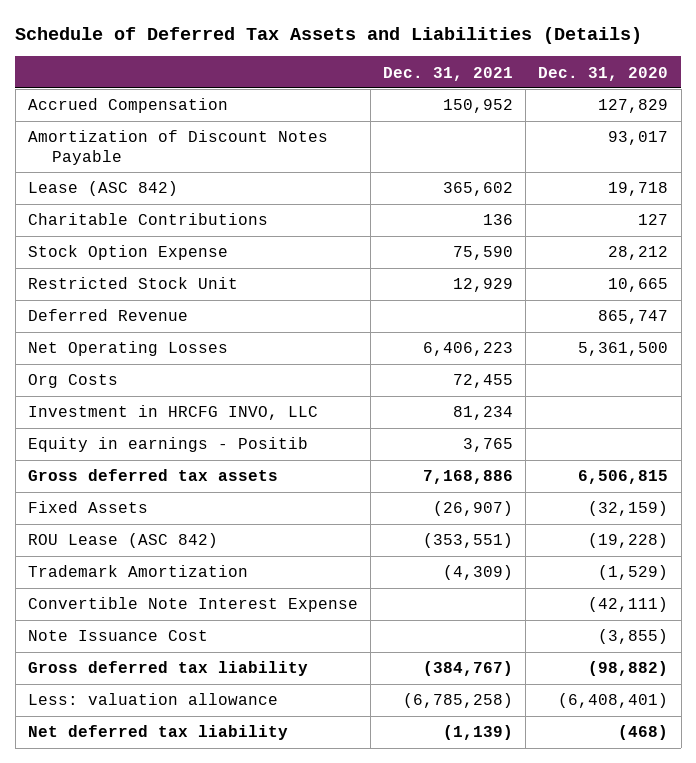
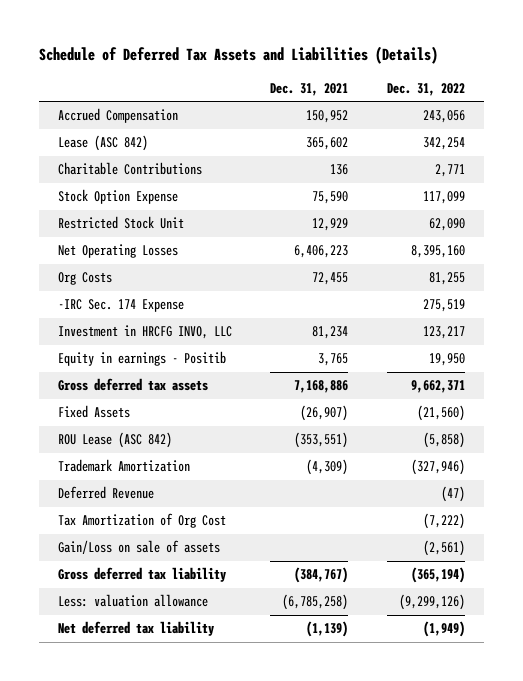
- | Dec. 31, 2021 | Dec. 31, 2020
+ | Dec. 31, 2021 | Dec. 31, 2022
- Amortization of Discount Notes Payable | | 93,017
+ -IRC Sec. 174 Expense | | 275,519
- Convertible Note Interest Expense | | (42,111)
- Note Issuance Cost | | (3,855)
moved down: Deferred Revenue | | (47)
+ Tax Amortization of Org Cost | | (7,222)
+ Gain/Loss on sale of assets | | (2,561)

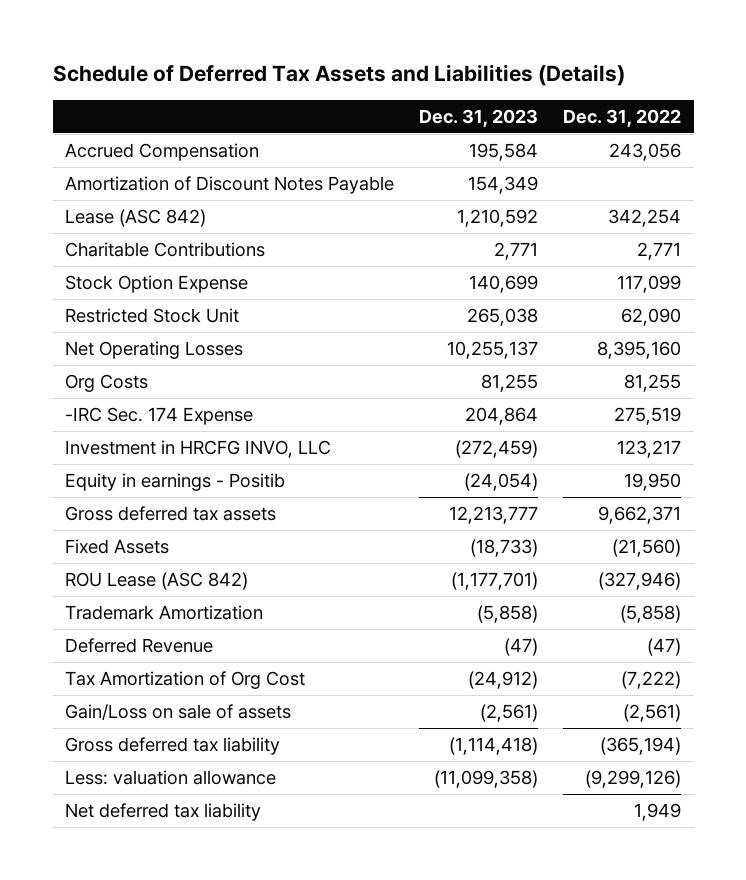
- | Dec. 31, 2021 | Dec. 31, 2022
+ | Dec. 31, 2023 | Dec. 31, 2022
+ Amortization of Discount Notes Payable | 154,349 |
- ROU Lease (ASC 842) | (353,551) | (5,858)
- Trademark Amortization | (4,309) | (327,946)
+ ROU Lease (ASC 842) | (1,177,701) | (327,946)
+ Trademark Amortization | (5,858) | (5,858)
- Net deferred tax liability | (1,139) | (1,949)
+ Net deferred tax liability | | 1,949

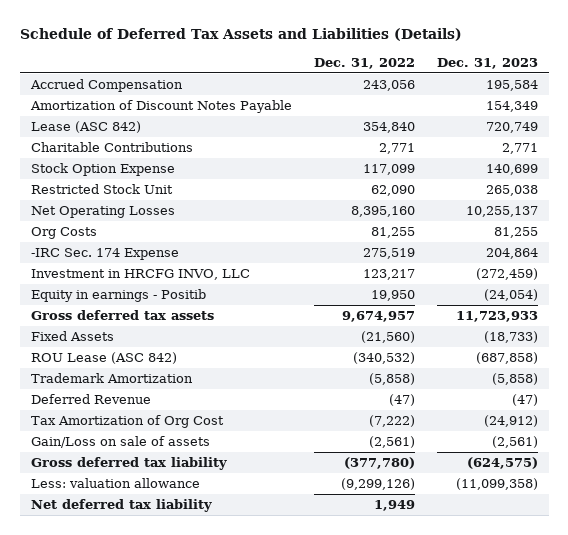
- | Dec. 31, 2023 | Dec. 31, 2022
+ | Dec. 31, 2022 | Dec. 31, 2023
- Lease (ASC 842) | 1,210,592 | 342,254
+ Lease (ASC 842) | 354,840 | 720,749
- Gross deferred tax assets | 12,213,777 | 9,662,371
+ Gross deferred tax assets | 9,674,957 | 11,723,933
- ROU Lease (ASC 842) | (1,177,701) | (327,946)
+ ROU Lease (ASC 842) | (340,532) | (687,858)
- Gross deferred tax liability | (1,114,418) | (365,194)
+ Gross deferred tax liability | (377,780) | (624,575)

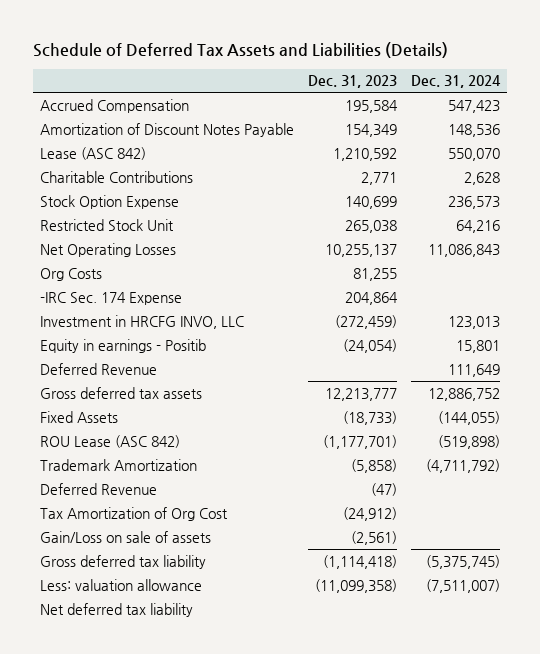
- | Dec. 31, 2022 | Dec. 31, 2023
+ | Dec. 31, 2023 | Dec. 31, 2024
- Lease (ASC 842) | 354,840 | 720,749
+ Lease (ASC 842) | 1,210,592 | 550,070
- Gross deferred tax assets | 9,674,957 | 11,723,933
+ Deferred Revenue | | 111,649
+ Gross deferred tax assets | 12,213,777 | 12,886,752
- ROU Lease (ASC 842) | (340,532) | (687,858)
+ ROU Lease (ASC 842) | (1,177,701) | (519,898)
- Gross deferred tax liability | (377,780) | (624,575)
+ Gross deferred tax liability | (1,114,418) | (5,375,745)

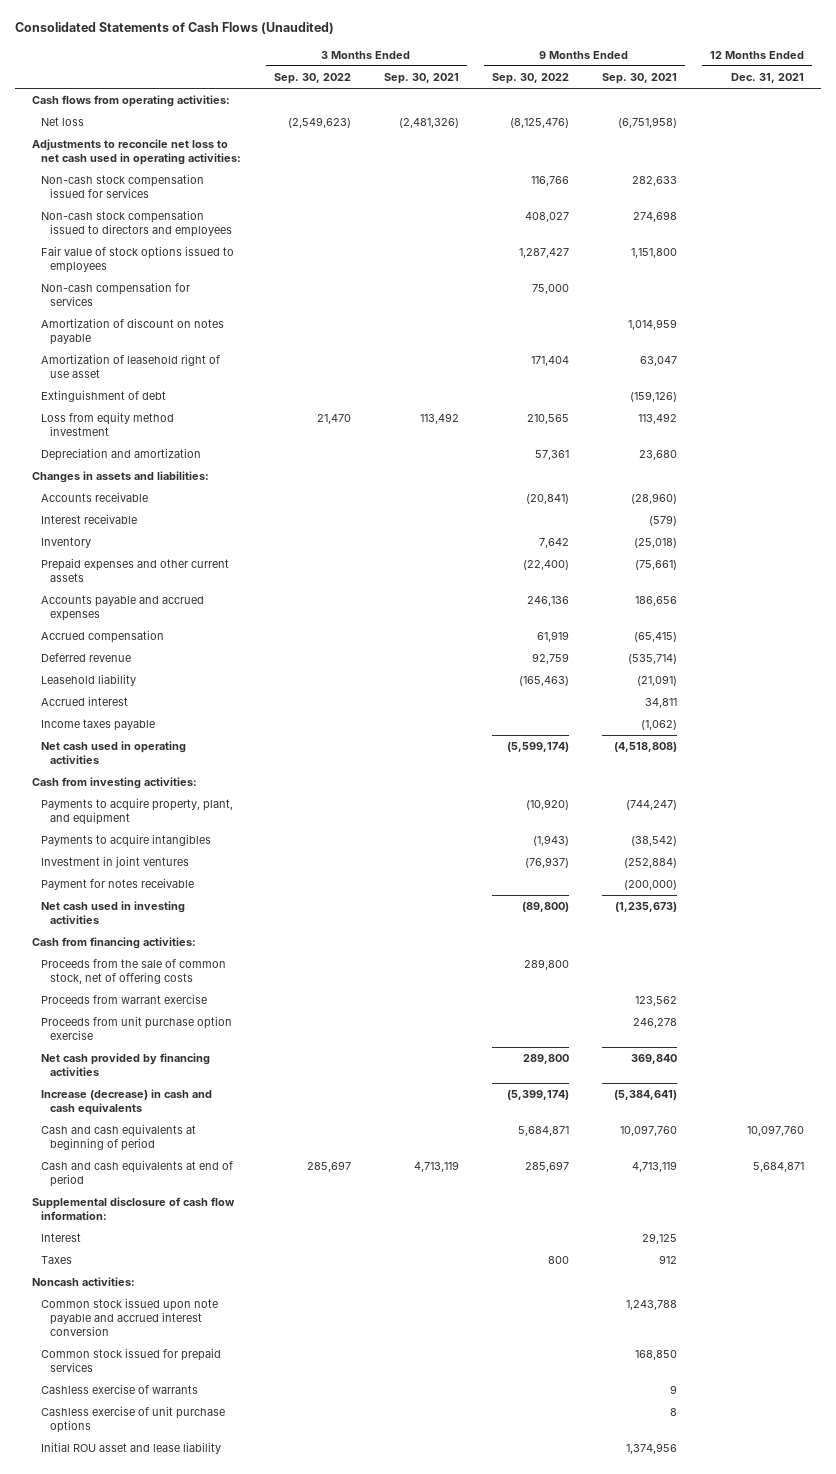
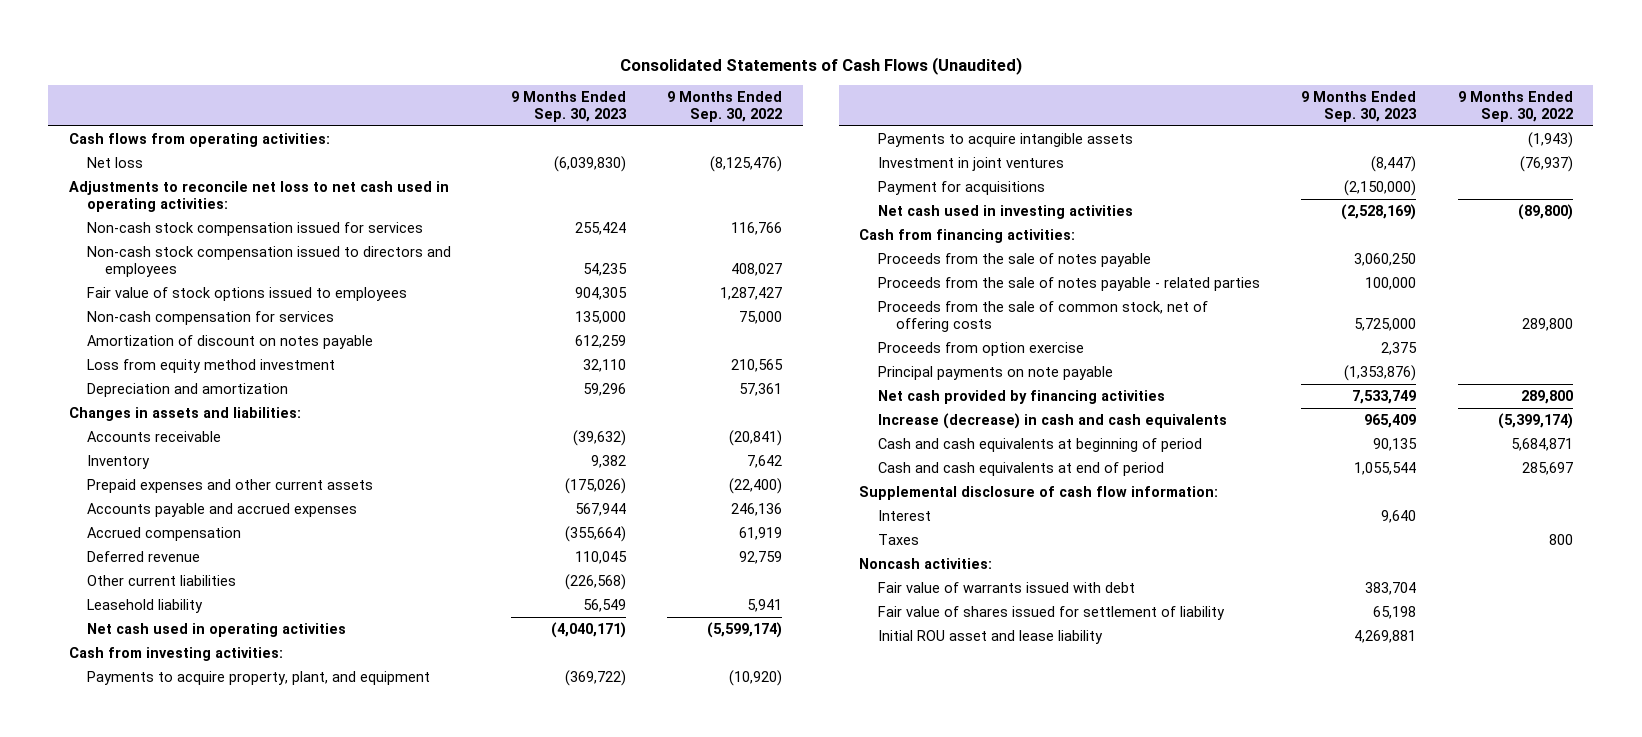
- | 3 Months Ended Sep. 30, 2022 | 3 Months Ended Sep. 30, 2021 | 9 Months Ended Sep. 30, 2022 | 9 Months Ended Sep. 30, 2021 | 12 Months Ended Dec. 31, 2021
+ | 9 Months Ended Sep. 30, 2023 | 9 Months Ended Sep. 30, 2022
- Amortization of leasehold right of use asset | | | 171,404 | 63,047 |
- Extinguishment of debt | | | | (159,126) |
- Interest receivable | | | | (579) |
- Leasehold liability | | | (165,463) | (21,091) |
- Accrued interest | | | | 34,811 |
- Income taxes payable | | | | (1,062) |
+ Other current liabilities | (226,568) |
+ Leasehold liability | 56,549 | 5,941
- Payments to acquire intangibles | | | (1,943) | (38,542) |
+ Payments to acquire intangible assets | | (1,943)
- Payment for notes receivable | | | | (200,000) |
+ Payment for acquisitions | (2,150,000) |
+ Proceeds from the sale of notes payable | 3,060,250 |
+ Proceeds from the sale of notes payable - related parties | 100,000 |
- Proceeds from warrant exercise | | | | 123,562 |
- Proceeds from unit purchase option exercise | | | | 246,278 |
+ Proceeds from option exercise | 2,375 |
+ Principal payments on note payable | (1,353,876) |
- Common stock issued upon note payable and accrued interest conversion | | | | 1,243,788 |
- Common stock issued for prepaid services | | | | 168,850 |
- Cashless exercise of warrants | | | | 9 |
- Cashless exercise of unit purchase options | | | | 8 |
+ Fair value of warrants issued with debt | 383,704 |
+ Fair value of shares issued for settlement of liability | 65,198 |

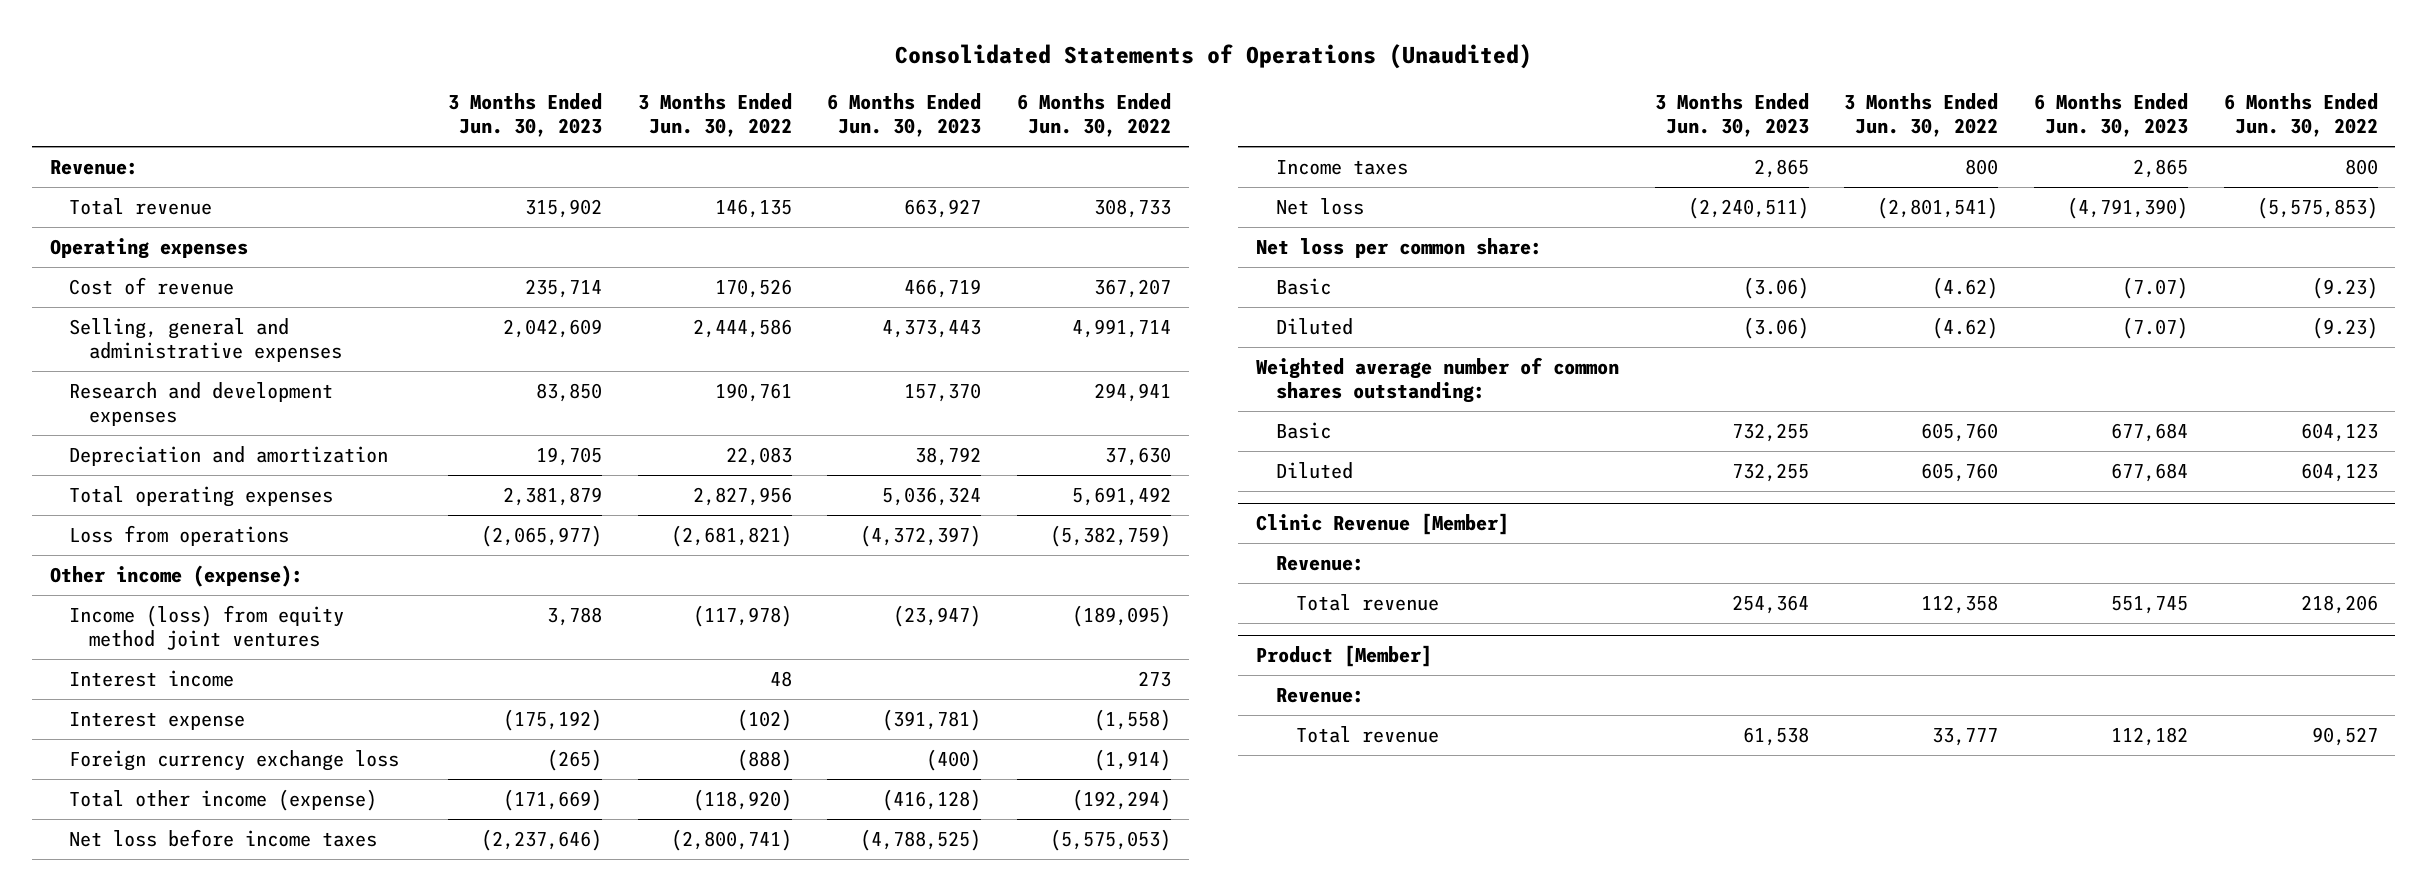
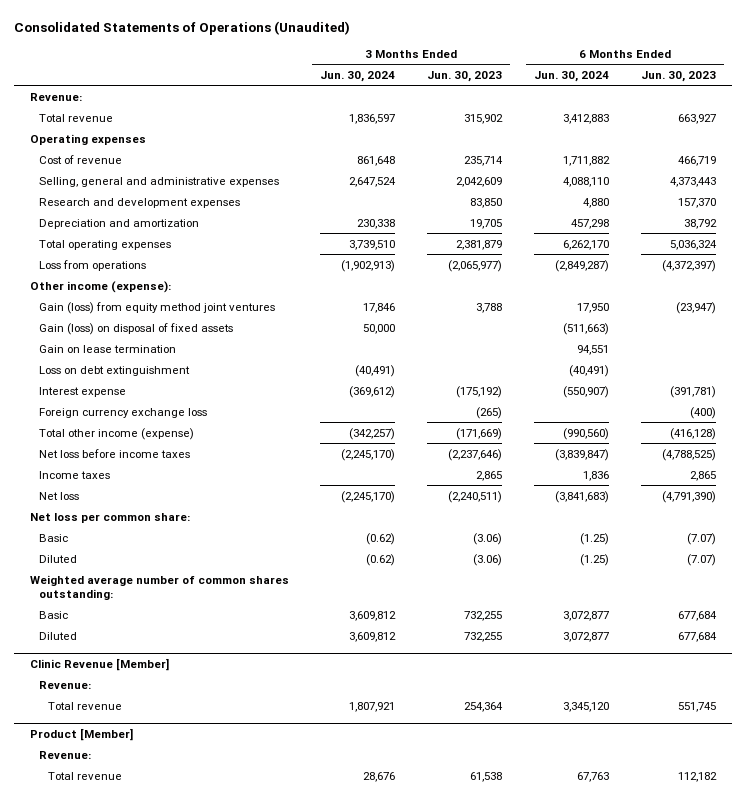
- | 3 Months Ended Jun. 30, 2023 | 3 Months Ended Jun. 30, 2022 | 6 Months Ended Jun. 30, 2023 | 6 Months Ended Jun. 30, 2022
+ | 3 Months Ended Jun. 30, 2024 | 3 Months Ended Jun. 30, 2023 | 6 Months Ended Jun. 30, 2024 | 6 Months Ended Jun. 30, 2023
- Income (loss) from equity method joint ventures | 3,788 | (117,978) | (23,947) | (189,095)
- Interest income | | 48 | | 273
+ Gain (loss) from equity method joint ventures | 17,846 | 3,788 | 17,950 | (23,947)
+ Gain (loss) on disposal of fixed assets | 50,000 | | (511,663) |
+ Gain on lease termination | | | 94,551 |
+ Loss on debt extinguishment | (40,491) | | (40,491) |

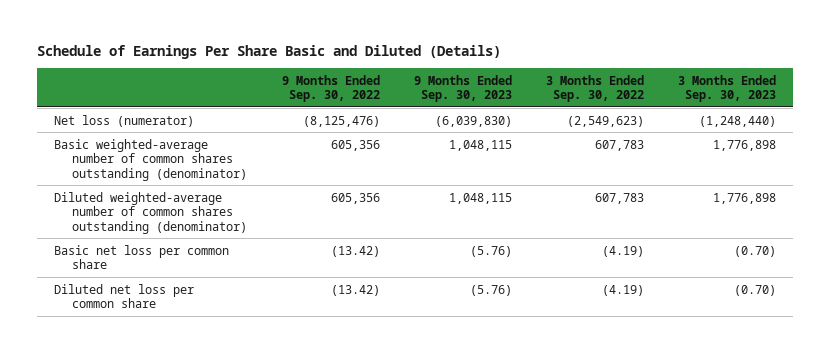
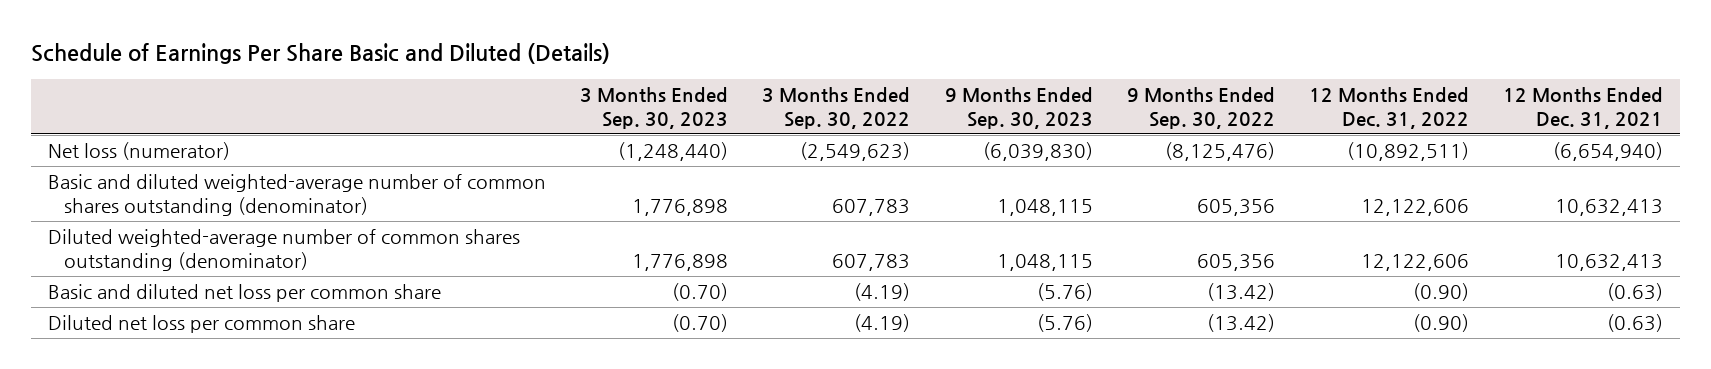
- | 9 Months Ended Sep. 30, 2022 | 9 Months Ended Sep. 30, 2023 | 3 Months Ended Sep. 30, 2022 | 3 Months Ended Sep. 30, 2023
+ | 3 Months Ended Sep. 30, 2023 | 3 Months Ended Sep. 30, 2022 | 9 Months Ended Sep. 30, 2023 | 9 Months Ended Sep. 30, 2022 | 12 Months Ended Dec. 31, 2022 | 12 Months Ended Dec. 31, 2021
- Basic weighted-average number of common shares outstanding (denominator) | 605,356 | 1,048,115 | 607,783 | 1,776,898
+ Basic and diluted weighted-average number of common shares outstanding (denominator) | 1,776,898 | 607,783 | 1,048,115 | 605,356 | 12,122,606 | 10,632,413
- Basic net loss per common share | (13.42) | (5.76) | (4.19) | (0.70)
+ Basic and diluted net loss per common share | (0.70) | (4.19) | (5.76) | (13.42) | (0.90) | (0.63)

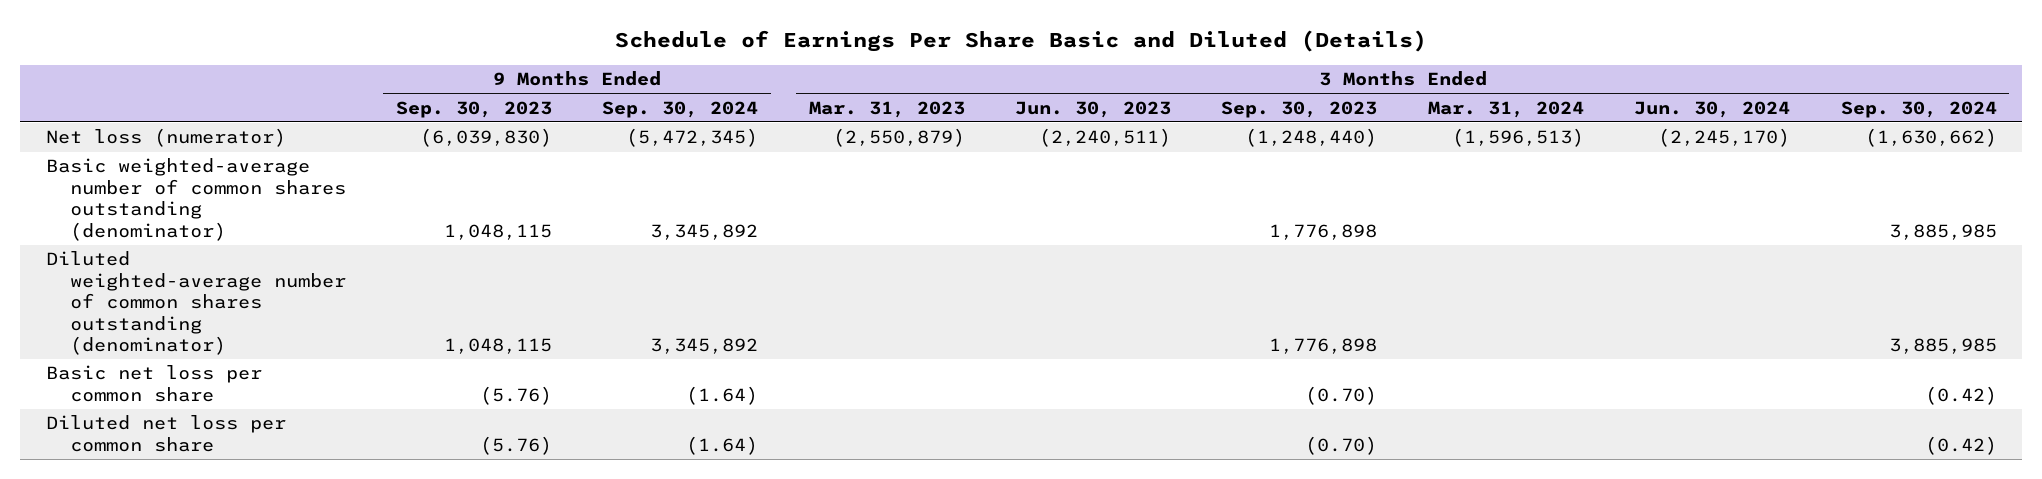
- | 3 Months Ended Sep. 30, 2023 | 3 Months Ended Sep. 30, 2022 | 9 Months Ended Sep. 30, 2023 | 9 Months Ended Sep. 30, 2022 | 12 Months Ended Dec. 31, 2022 | 12 Months Ended Dec. 31, 2021
+ | 9 Months Ended Sep. 30, 2023 | 9 Months Ended Sep. 30, 2024 | 3 Months Ended Mar. 31, 2023 | 3 Months Ended Jun. 30, 2023 | 3 Months Ended Sep. 30, 2023 | 3 Months Ended Mar. 31, 2024 | 3 Months Ended Jun. 30, 2024 | 3 Months Ended Sep. 30, 2024
- Basic and diluted weighted-average number of common shares outstanding (denominator) | 1,776,898 | 607,783 | 1,048,115 | 605,356 | 12,122,606 | 10,632,413
+ Basic weighted-average number of common shares outstanding (denominator) | 1,048,115 | 3,345,892 | | | 1,776,898 | | | 3,885,985
- Basic and diluted net loss per common share | (0.70) | (4.19) | (5.76) | (13.42) | (0.90) | (0.63)
+ Basic net loss per common share | (5.76) | (1.64) | | | (0.70) | | | (0.42)

